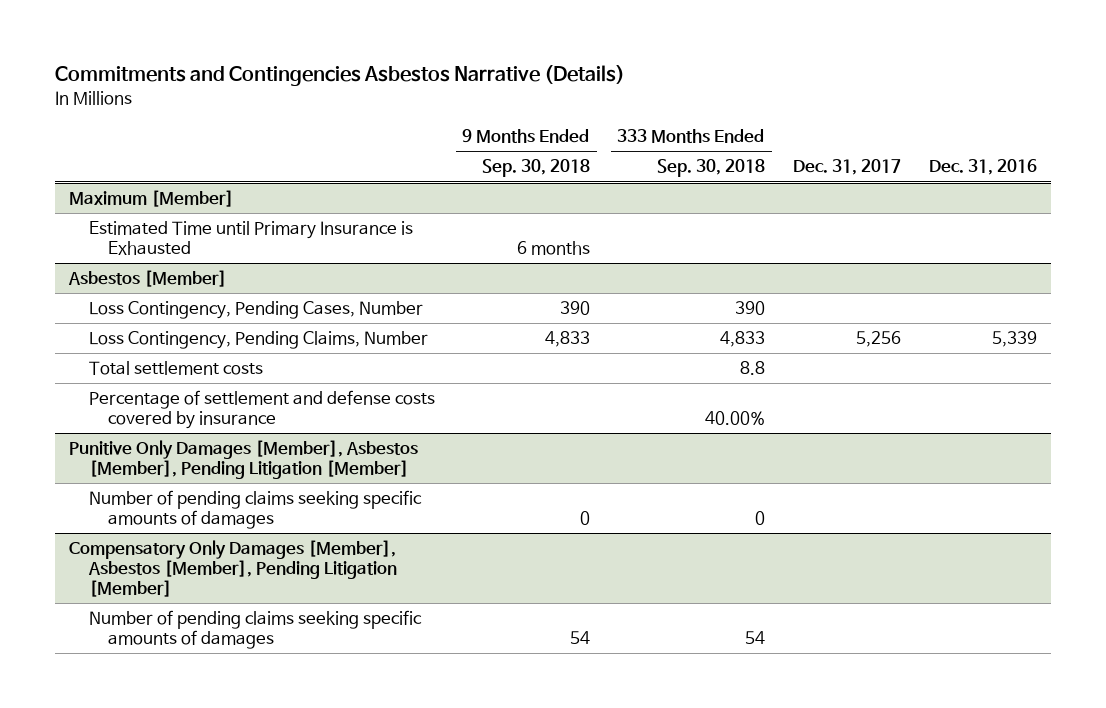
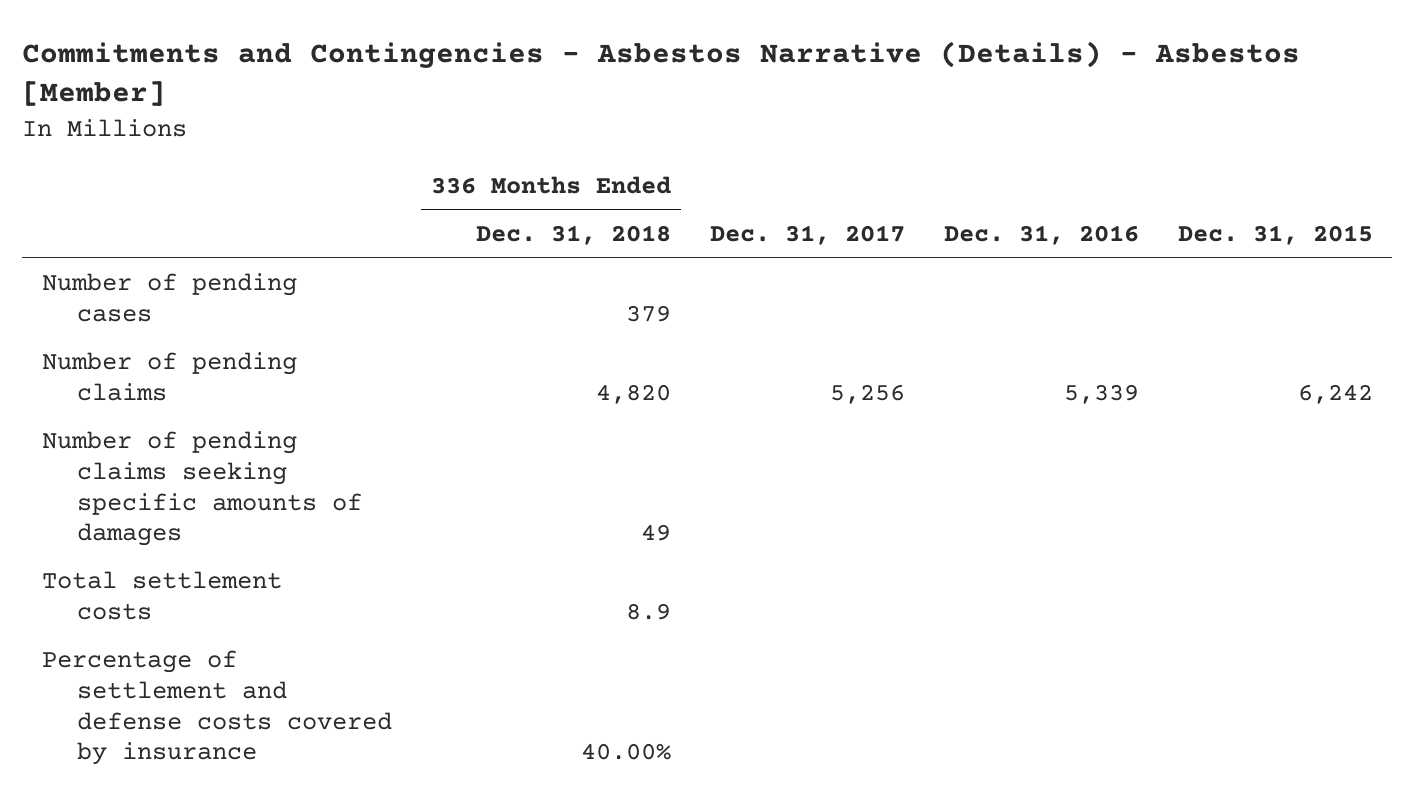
- Commitments and Contingencies Asbestos Narrative (Details)
+ Commitments and Contingencies - Asbestos Narrative (Details) - Asbestos [Member]
- | 9 Months Ended Sep. 30, 2018 | 333 Months Ended Sep. 30, 2018 | Dec. 31, 2017 | Dec. 31, 2016
+ | 336 Months Ended Dec. 31, 2018 | Dec. 31, 2017 | Dec. 31, 2016 | Dec. 31, 2015
- Maximum [Member]
- Estimated Time until Primary Insurance is Exhausted | 6 months | | |
- Asbestos [Member]
- Loss Contingency, Pending Cases, Number | 390 | 390 | |
- Loss Contingency, Pending Claims, Number | 4,833 | 4,833 | 5,256 | 5,339
- Total settlement costs | | 8.8 | |
- Percentage of settlement and defense costs covered by insurance | | 40.00% | |
- Punitive Only Damages [Member], Asbestos [Member], Pending Litigation [Member]
- Number of pending claims seeking specific amounts of damages | 0 | 0 | |
- Compensatory Only Damages [Member], Asbestos [Member], Pending Litigation [Member]
- Number of pending claims seeking specific amounts of damages | 54 | 54 | |
+ Number of pending cases | 379 | | |
+ Number of pending claims | 4,820 | 5,256 | 5,339 | 6,242
+ Number of pending claims seeking specific amounts of damages | 49 | | |
+ Total settlement costs | 8.9 | | |
+ Percentage of settlement and defense costs covered by insurance | 40.00% | | |

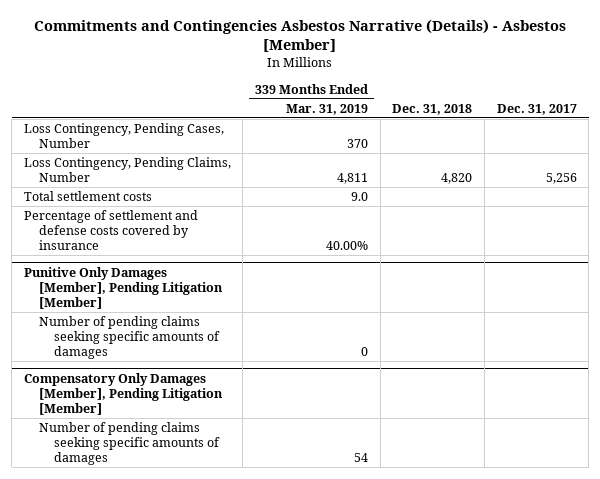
- Commitments and Contingencies - Asbestos Narrative (Details) - Asbestos [Member]
+ Commitments and Contingencies Asbestos Narrative (Details) - Asbestos [Member]
- | 336 Months Ended Dec. 31, 2018 | Dec. 31, 2017 | Dec. 31, 2016 | Dec. 31, 2015
+ | 339 Months Ended Mar. 31, 2019 | Dec. 31, 2018 | Dec. 31, 2017
- Number of pending cases | 379 | | |
- Number of pending claims | 4,820 | 5,256 | 5,339 | 6,242
- Number of pending claims seeking specific amounts of damages | 49 | | |
+ Loss Contingency, Pending Cases, Number | 370 | |
+ Loss Contingency, Pending Claims, Number | 4,811 | 4,820 | 5,256
+ Punitive Only Damages [Member], Pending Litigation [Member]
+ Number of pending claims seeking specific amounts of damages | 0 | |
+ Compensatory Only Damages [Member], Pending Litigation [Member]
+ Number of pending claims seeking specific amounts of damages | 54 | |

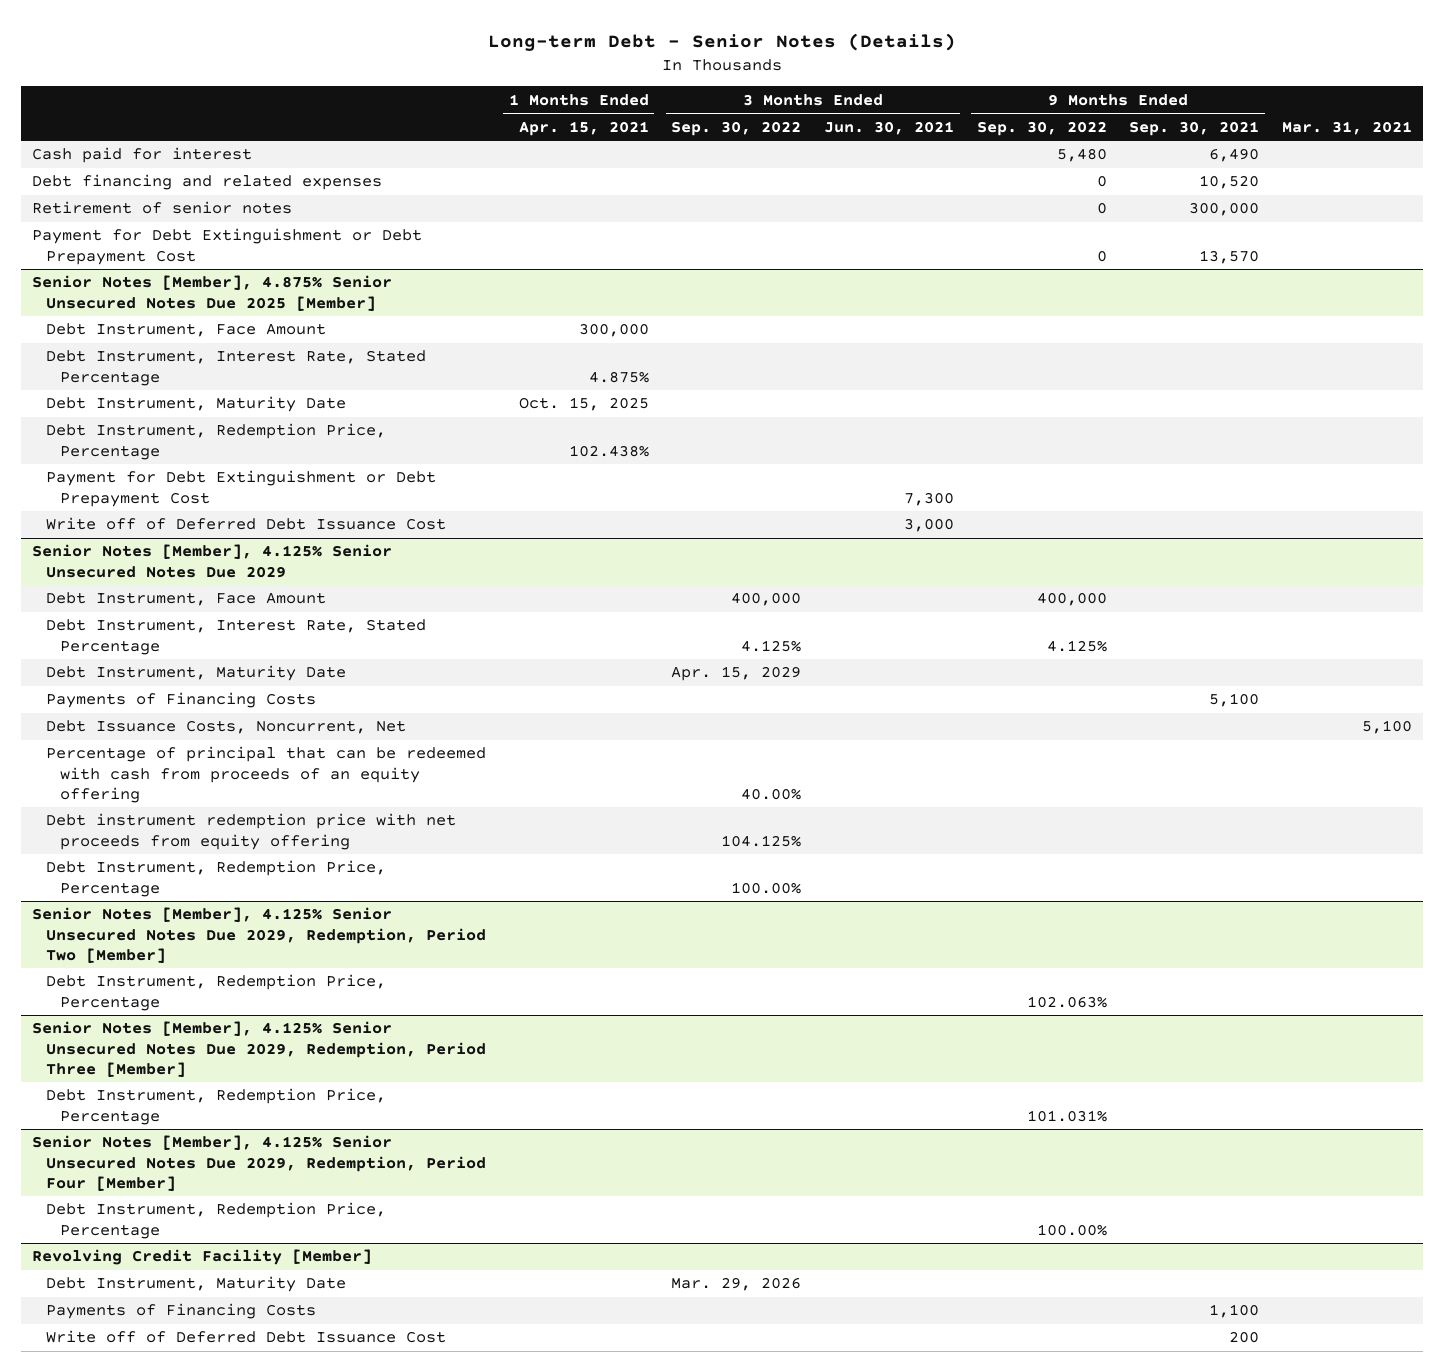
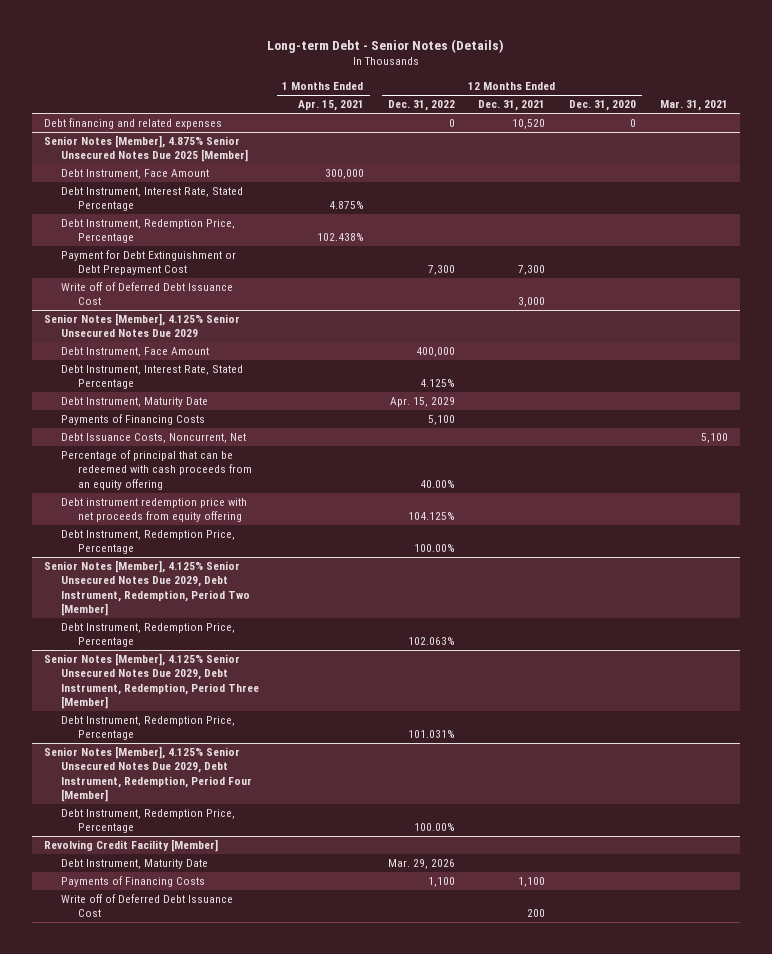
- | 1 Months Ended Apr. 15, 2021 | 3 Months Ended Sep. 30, 2022 | 3 Months Ended Jun. 30, 2021 | 9 Months Ended Sep. 30, 2022 | 9 Months Ended Sep. 30, 2021 | Mar. 31, 2021
+ | 1 Months Ended Apr. 15, 2021 | 12 Months Ended Dec. 31, 2022 | 12 Months Ended Dec. 31, 2021 | 12 Months Ended Dec. 31, 2020 | Mar. 31, 2021
- Cash paid for interest | | | | 5,480 | 6,490 |
- Retirement of senior notes | | | | 0 | 300,000 |
- Payment for Debt Extinguishment or Debt Prepayment Cost | | | | 0 | 13,570 |
@ Senior Notes [Member], 4.875% Senior Unsecured Notes Due 2025 [Member]
- Debt Instrument, Maturity Date | Oct. 15, 2025 | | | | |
@ Senior Notes [Member], 4.125% Senior Unsecured Notes Due 2029
- Percentage of principal that can be redeemed with cash from proceeds of an equity offering | | 40.00% | | | |
+ Percentage of principal that can be redeemed with cash proceeds from an equity offering | | 40.00% | | |
- Senior Notes [Member], 4.125% Senior Unsecured Notes Due 2029, Redemption, Period Two [Member]
+ Senior Notes [Member], 4.125% Senior Unsecured Notes Due 2029, Debt Instrument, Redemption, Period Two [Member]
- Senior Notes [Member], 4.125% Senior Unsecured Notes Due 2029, Redemption, Period Three [Member]
+ Senior Notes [Member], 4.125% Senior Unsecured Notes Due 2029, Debt Instrument, Redemption, Period Three [Member]
- Senior Notes [Member], 4.125% Senior Unsecured Notes Due 2029, Redemption, Period Four [Member]
+ Senior Notes [Member], 4.125% Senior Unsecured Notes Due 2029, Debt Instrument, Redemption, Period Four [Member]

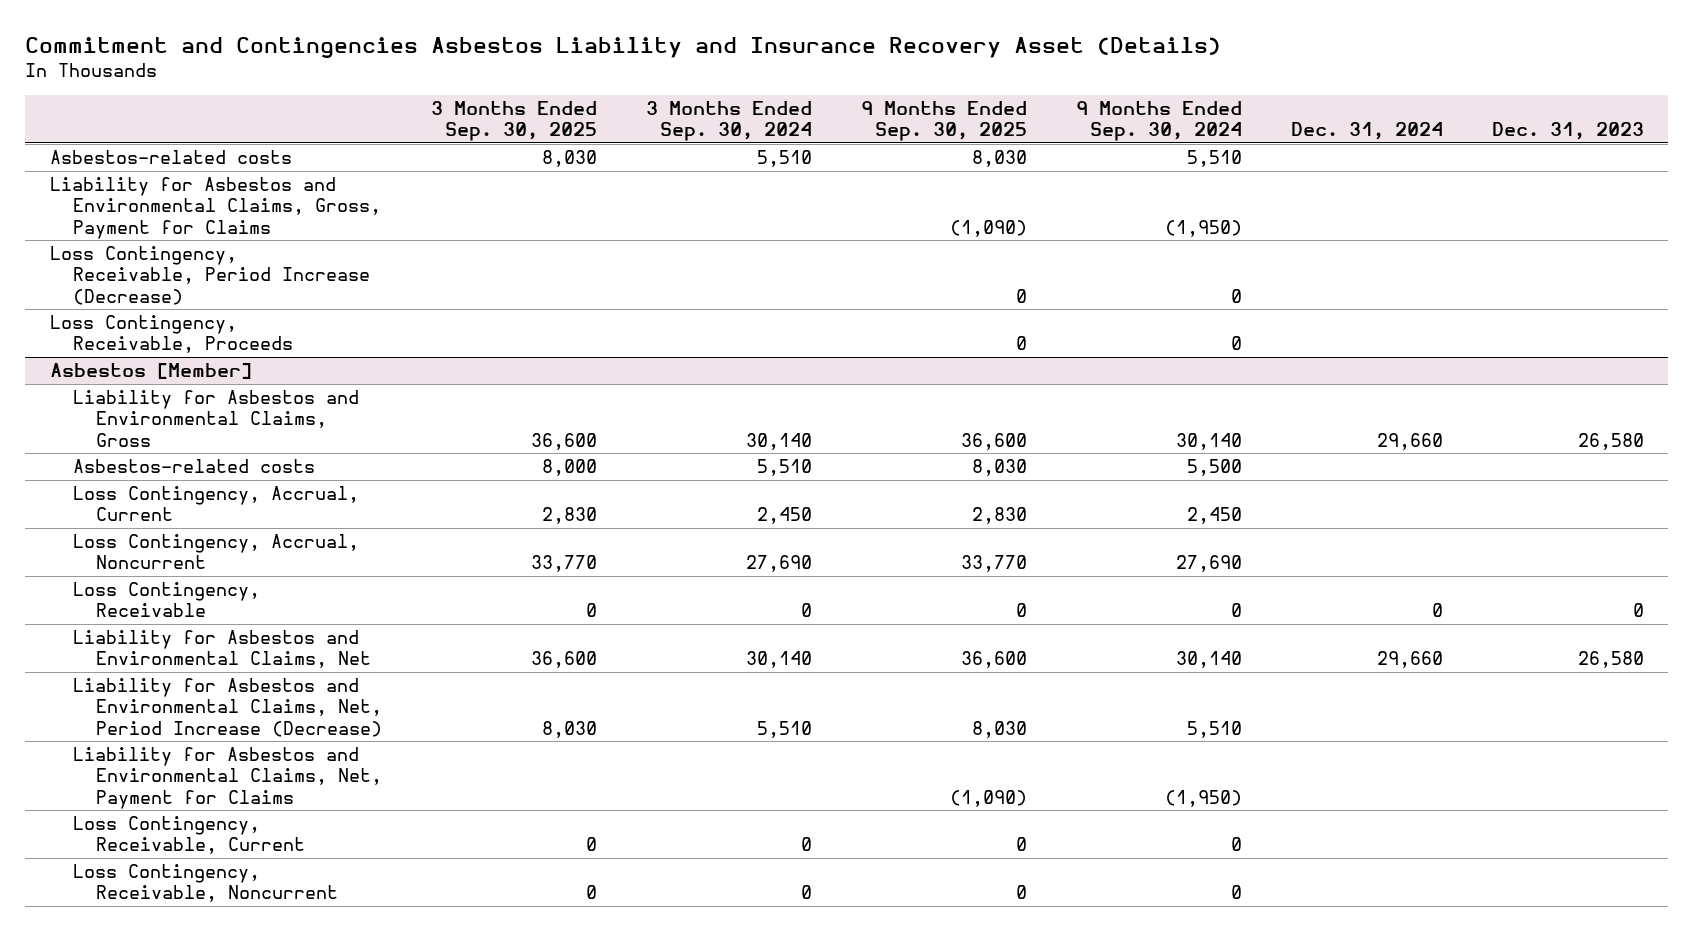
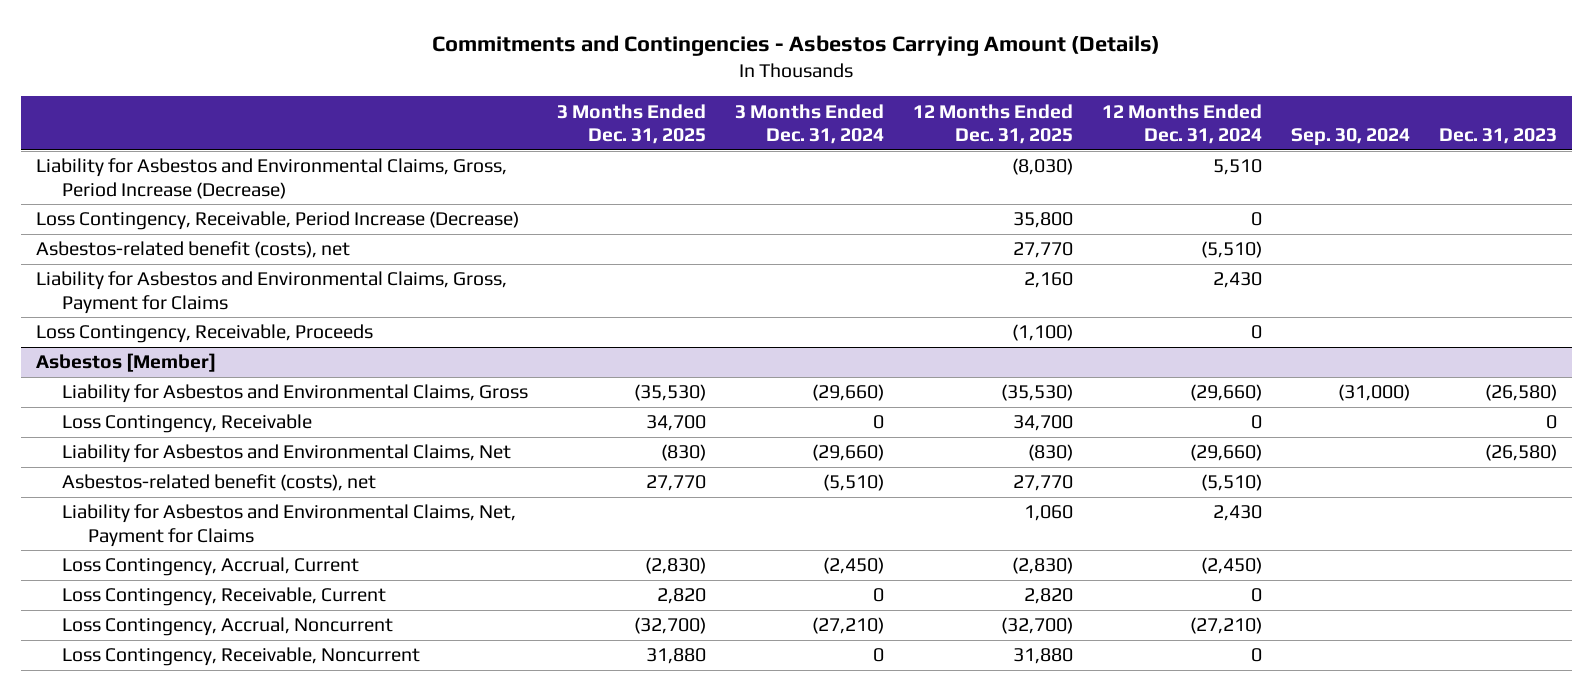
- Commitment and Contingencies Asbestos Liability and Insurance Recovery Asset (Details)
+ Commitments and Contingencies - Asbestos Carrying Amount (Details)
- | 3 Months Ended Sep. 30, 2025 | 3 Months Ended Sep. 30, 2024 | 9 Months Ended Sep. 30, 2025 | 9 Months Ended Sep. 30, 2024 | Dec. 31, 2024 | Dec. 31, 2023
+ | 3 Months Ended Dec. 31, 2025 | 3 Months Ended Dec. 31, 2024 | 12 Months Ended Dec. 31, 2025 | 12 Months Ended Dec. 31, 2024 | Sep. 30, 2024 | Dec. 31, 2023
- Asbestos-related costs | 8,030 | 5,510 | 8,030 | 5,510 | |
+ Liability for Asbestos and Environmental Claims, Gross, Period Increase (Decrease) | | | (8,030) | 5,510 | |
+ Asbestos-related benefit (costs), net | | | 27,770 | (5,510) | |
moved down: Liability for Asbestos and Environmental Claims, Gross, Payment for Claims | | | 2,160 | 2,430 | |
@ Asbestos [Member]
- Liability for Asbestos and Environmental Claims, Gross | 36,600 | 30,140 | 36,600 | 30,140 | 29,660 | 26,580
- Asbestos-related costs | 8,000 | 5,510 | 8,030 | 5,500 | |
+ Liability for Asbestos and Environmental Claims, Gross | (35,530) | (29,660) | (35,530) | (29,660) | (31,000) | (26,580)
- Liability for Asbestos and Environmental Claims, Net | 36,600 | 30,140 | 36,600 | 30,140 | 29,660 | 26,580
- Liability for Asbestos and Environmental Claims, Net, Period Increase (Decrease) | 8,030 | 5,510 | 8,030 | 5,510 | |
+ Liability for Asbestos and Environmental Claims, Net | (830) | (29,660) | (830) | (29,660) | | (26,580)
+ Asbestos-related benefit (costs), net | 27,770 | (5,510) | 27,770 | (5,510) | |
moved down: Loss Contingency, Accrual, Current | (2,830) | (2,450) | (2,830) | (2,450) | |
moved down: Loss Contingency, Accrual, Noncurrent | (32,700) | (27,210) | (32,700) | (27,210) | |

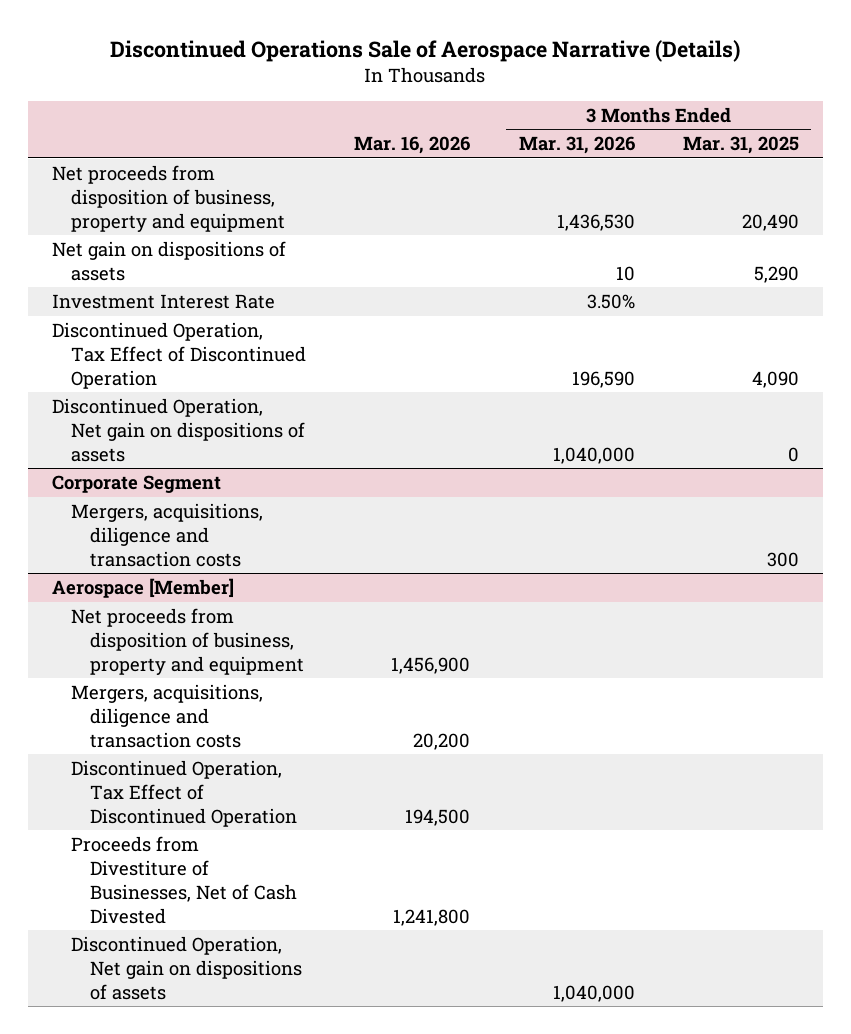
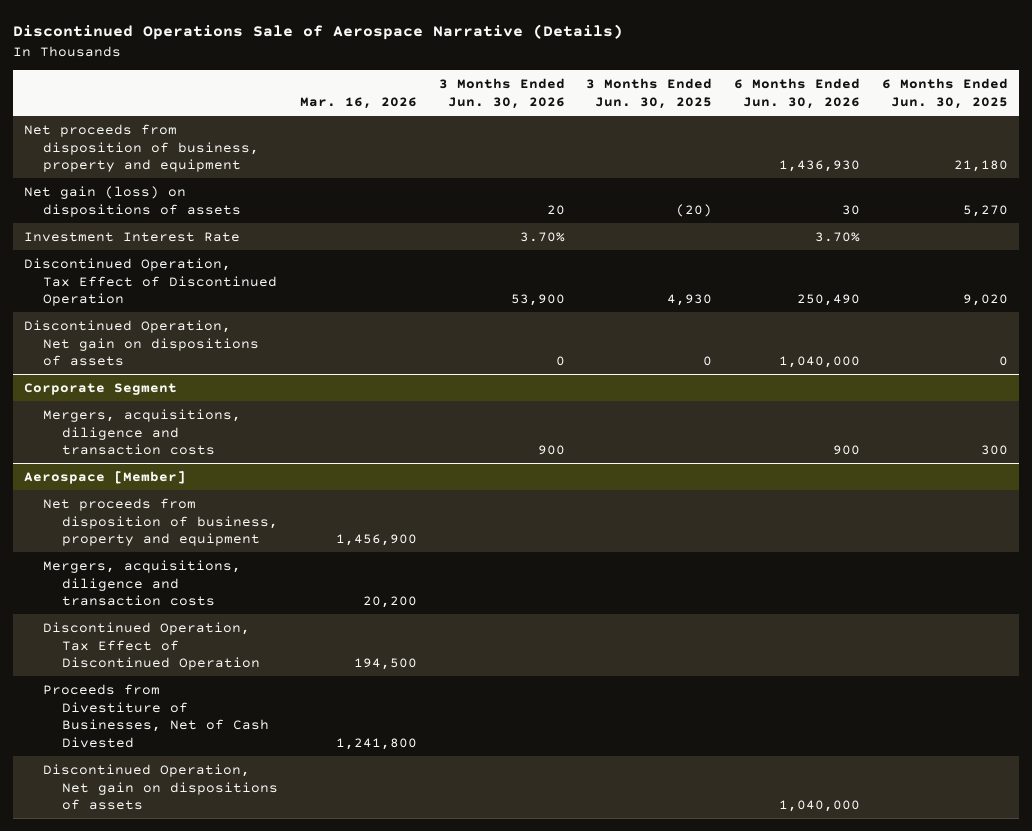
- | Mar. 16, 2026 | 3 Months Ended Mar. 31, 2026 | 3 Months Ended Mar. 31, 2025
+ | Mar. 16, 2026 | 3 Months Ended Jun. 30, 2026 | 3 Months Ended Jun. 30, 2025 | 6 Months Ended Jun. 30, 2026 | 6 Months Ended Jun. 30, 2025
- Net gain on dispositions of assets | | 10 | 5,290
+ Net gain (loss) on dispositions of assets | | 20 | (20) | 30 | 5,270

